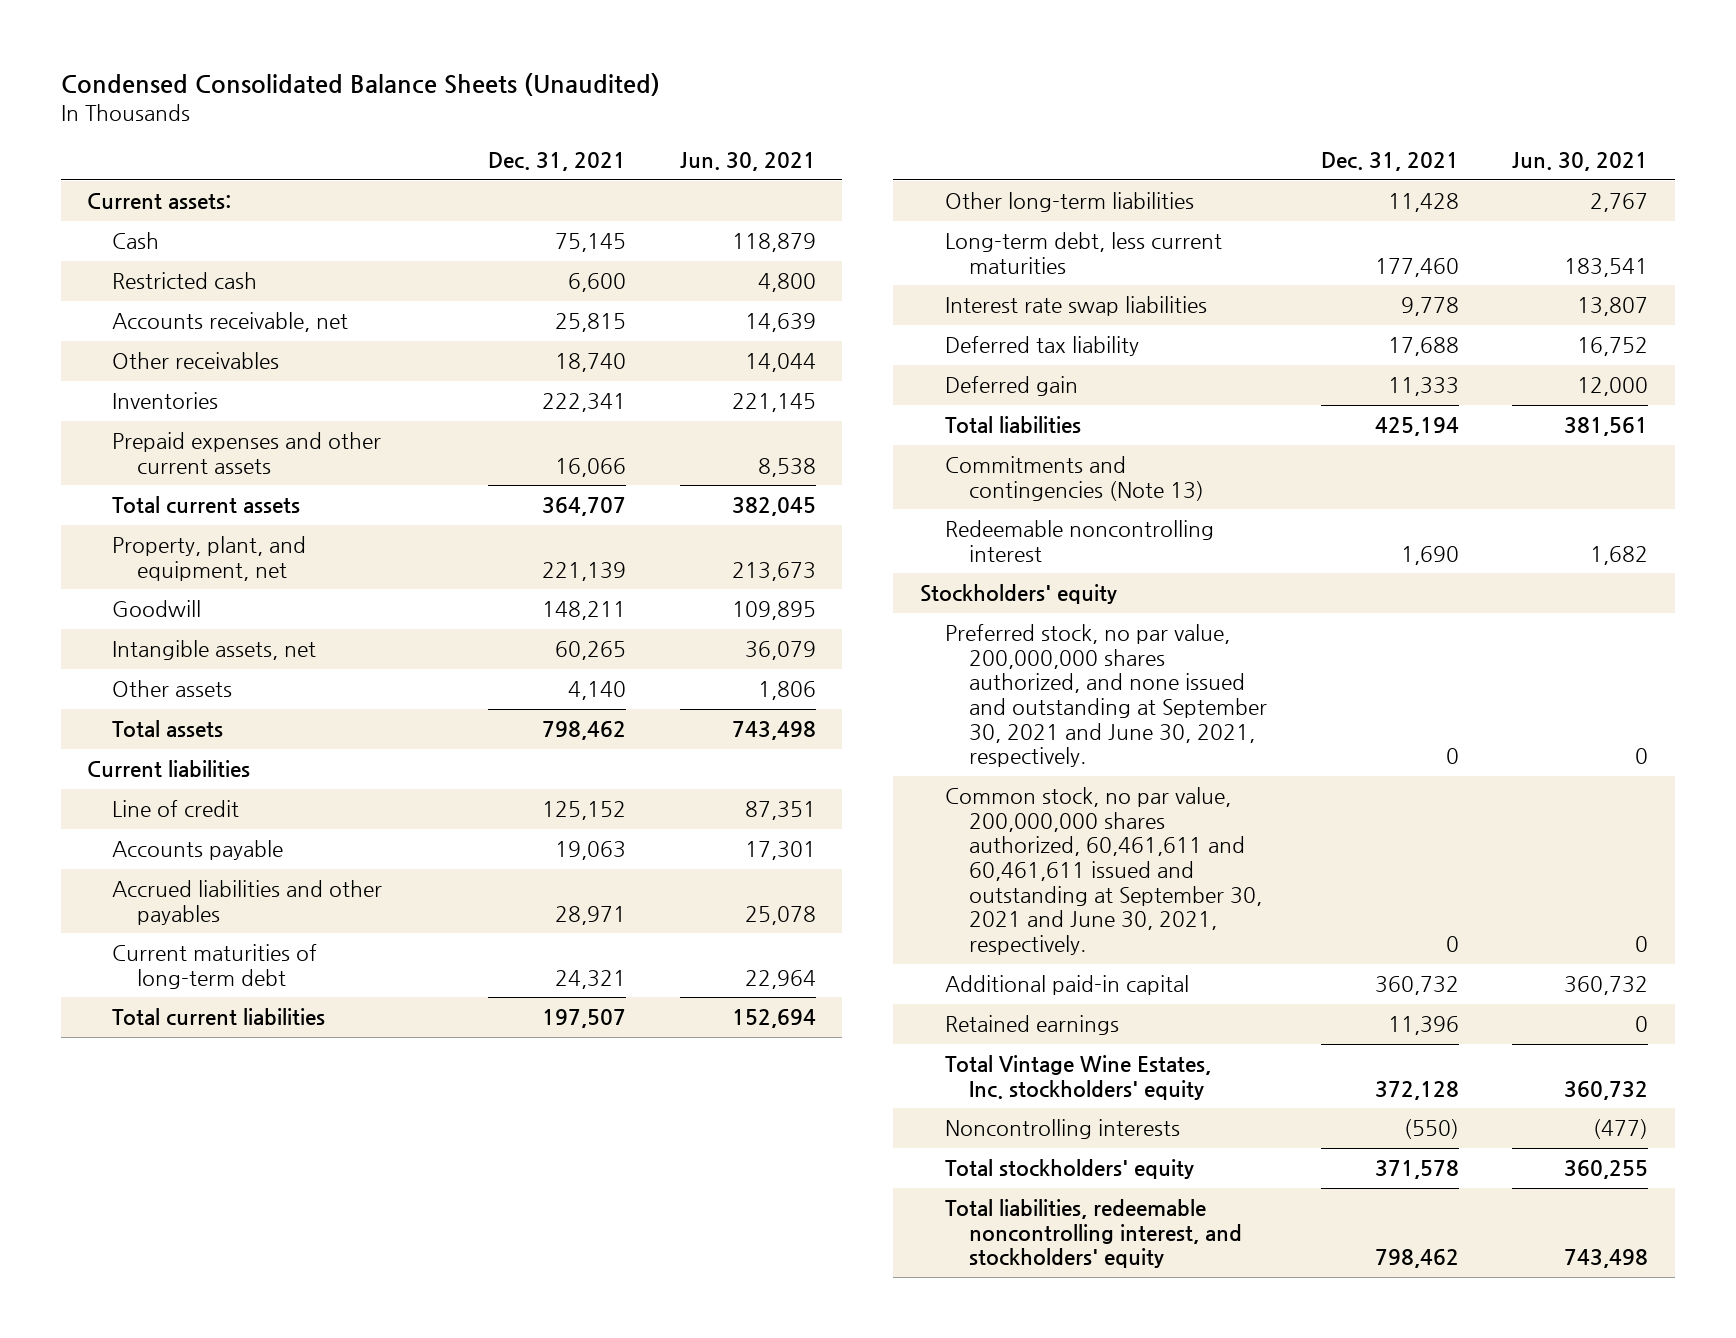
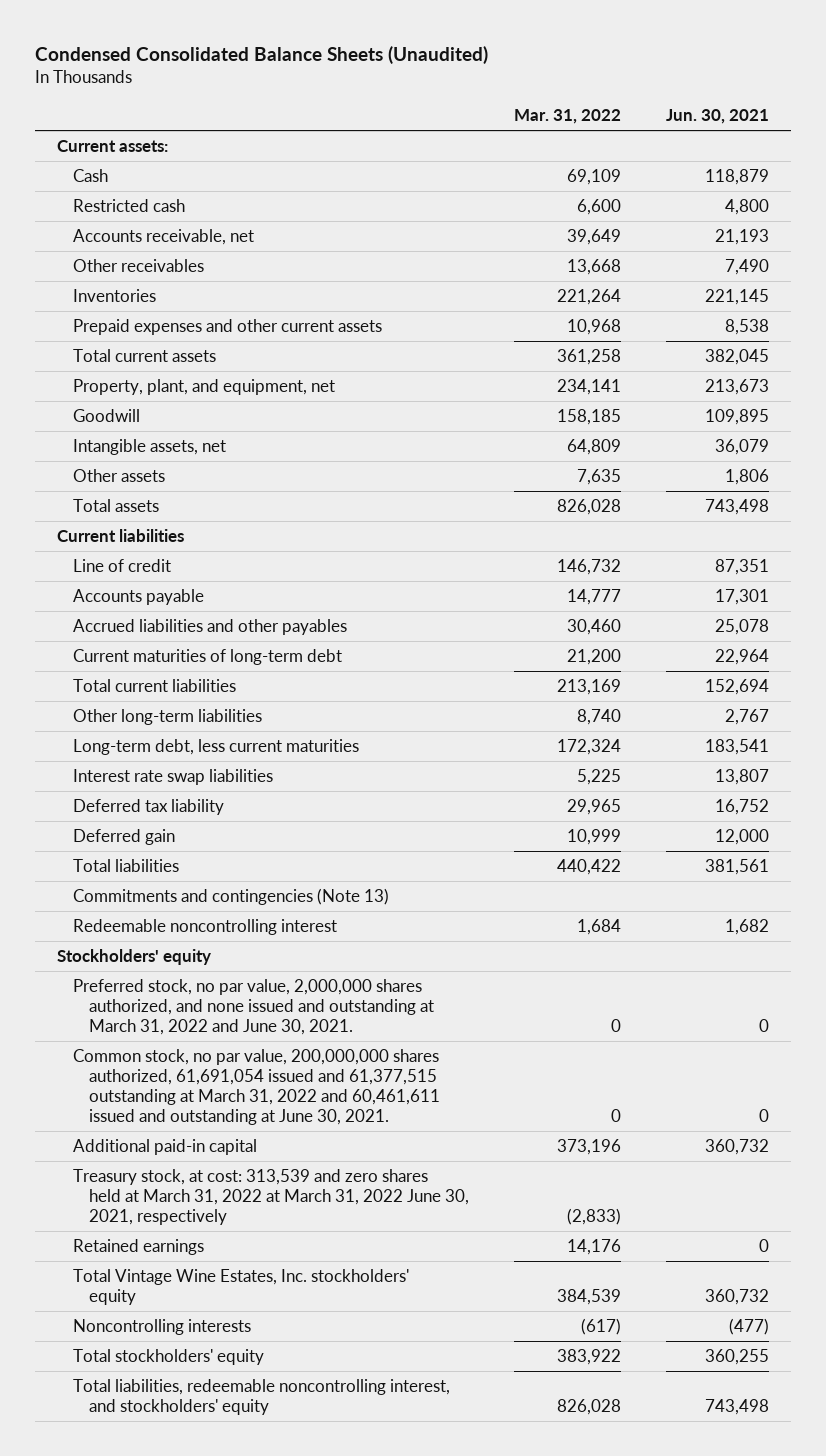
- | Dec. 31, 2021 | Jun. 30, 2021
+ | Mar. 31, 2022 | Jun. 30, 2021
- Accounts receivable, net | 25,815 | 14,639
- Other receivables | 18,740 | 14,044
+ Accounts receivable, net | 39,649 | 21,193
+ Other receivables | 13,668 | 7,490
- Preferred stock, no par value, 200,000,000 shares authorized, and none issued and outstanding at September 30, 2021 and June 30, 2021, respectively. | 0 | 0
- Common stock, no par value, 200,000,000 shares authorized, 60,461,611 and 60,461,611 issued and outstanding at September 30, 2021 and June 30, 2021, respectively. | 0 | 0
+ Preferred stock, no par value, 2,000,000 shares authorized, and none issued and outstanding at March 31, 2022 and June 30, 2021. | 0 | 0
+ Common stock, no par value, 200,000,000 shares authorized, 61,691,054 issued and 61,377,515 outstanding at March 31, 2022 and 60,461,611 issued and outstanding at June 30, 2021. | 0 | 0
+ Treasury stock, at cost: 313,539 and zero shares held at March 31, 2022 at March 31, 2022 June 30, 2021, respectively | (2,833) |

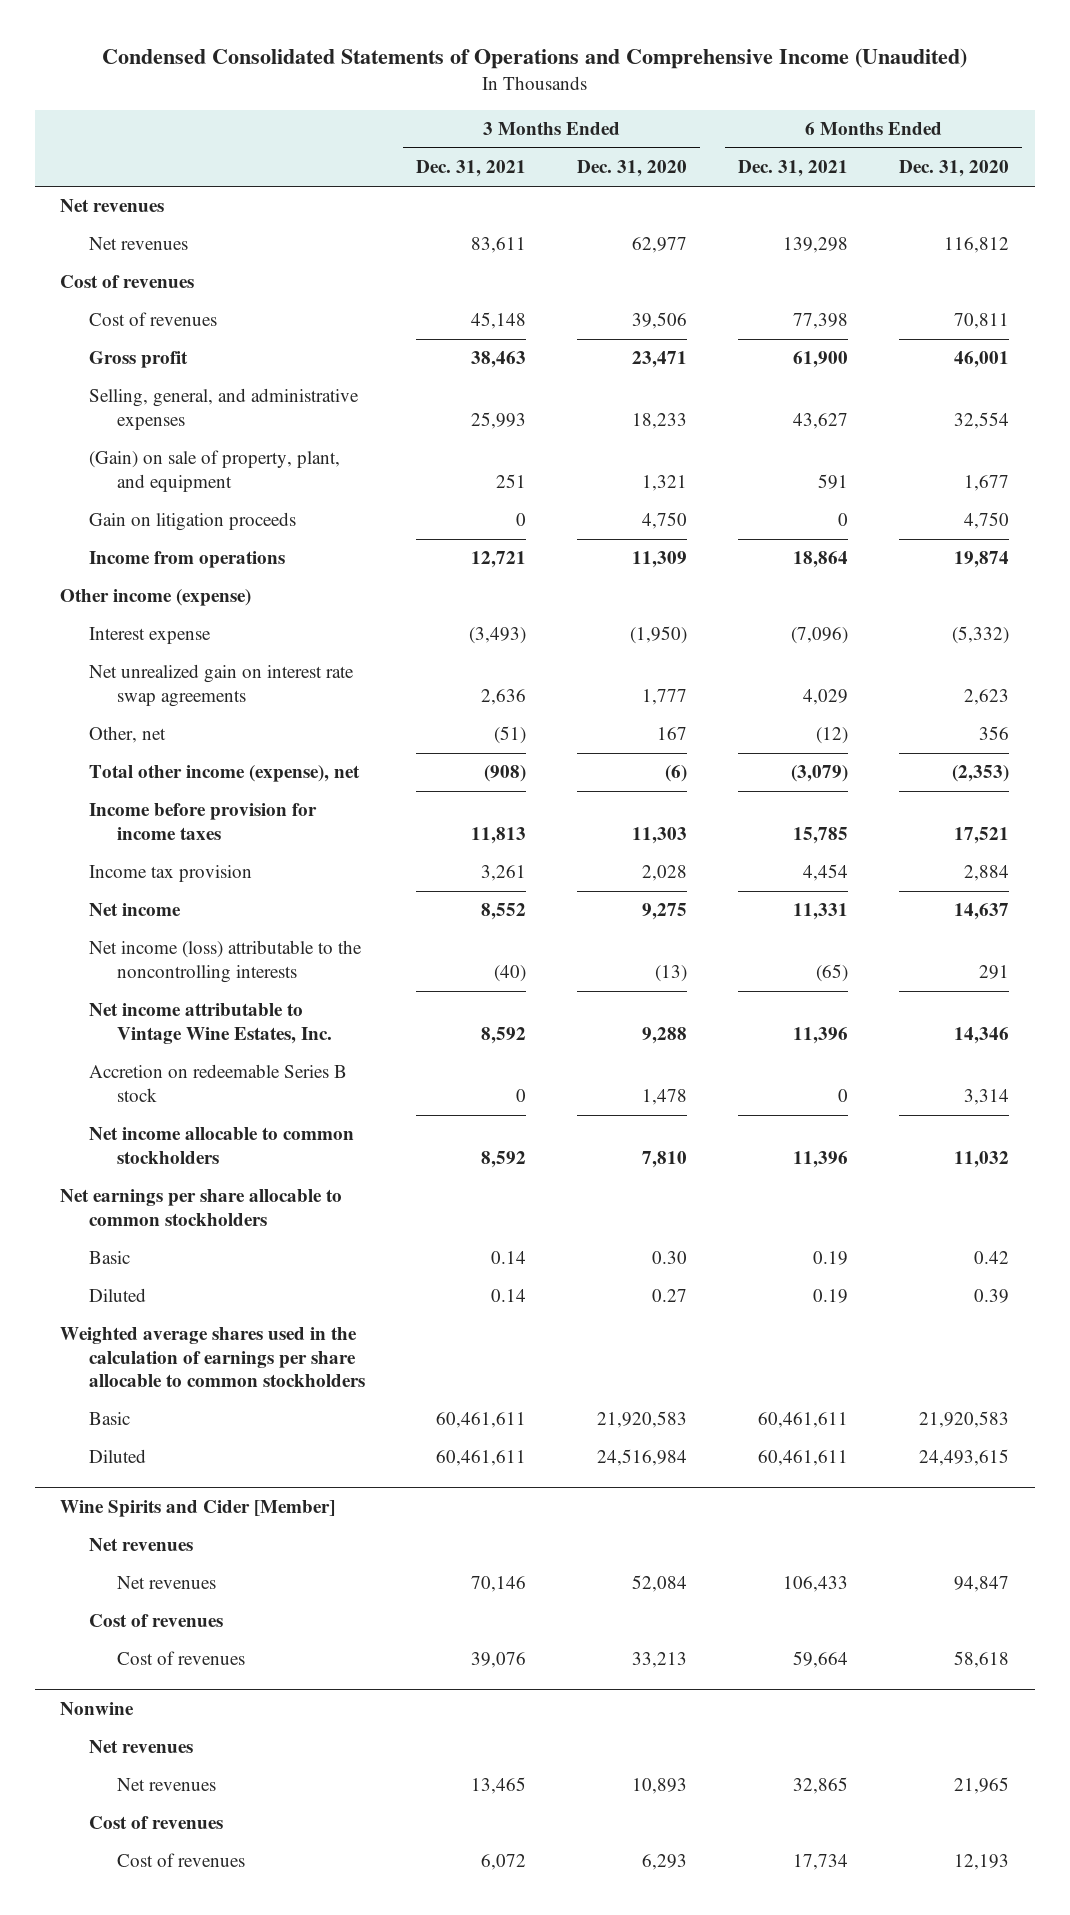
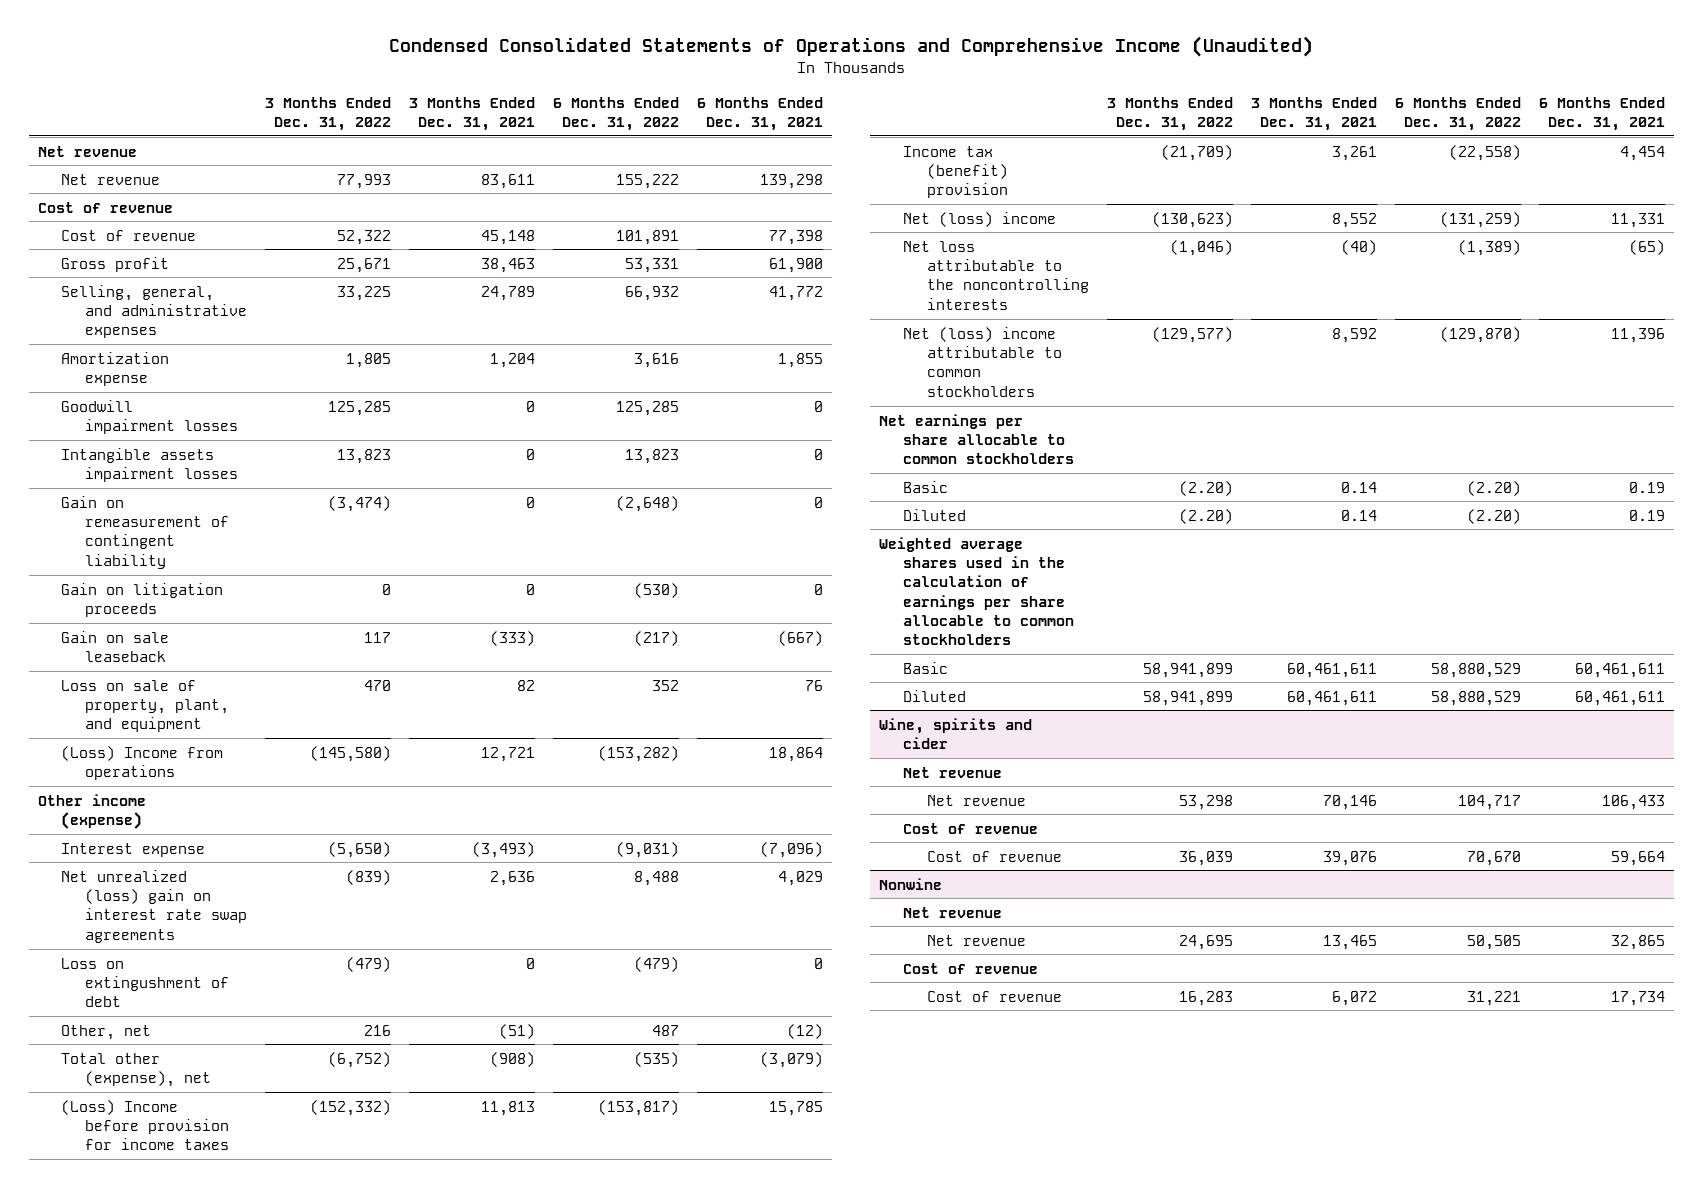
- | 3 Months Ended Dec. 31, 2021 | 3 Months Ended Dec. 31, 2020 | 6 Months Ended Dec. 31, 2021 | 6 Months Ended Dec. 31, 2020
+ | 3 Months Ended Dec. 31, 2022 | 3 Months Ended Dec. 31, 2021 | 6 Months Ended Dec. 31, 2022 | 6 Months Ended Dec. 31, 2021
- Net revenues
- Net revenues | 83,611 | 62,977 | 139,298 | 116,812
- Cost of revenues
- Cost of revenues | 45,148 | 39,506 | 77,398 | 70,811
+ Net revenue
+ Net revenue | 77,993 | 83,611 | 155,222 | 139,298
+ Cost of revenue
+ Cost of revenue | 52,322 | 45,148 | 101,891 | 77,398
- Selling, general, and administrative expenses | 25,993 | 18,233 | 43,627 | 32,554
- (Gain) on sale of property, plant, and equipment | 251 | 1,321 | 591 | 1,677
+ Selling, general, and administrative expenses | 33,225 | 24,789 | 66,932 | 41,772
+ Amortization expense | 1,805 | 1,204 | 3,616 | 1,855
+ Goodwill impairment losses | 125,285 | 0 | 125,285 | 0
+ Intangible assets impairment losses | 13,823 | 0 | 13,823 | 0
+ Gain on remeasurement of contingent liability | (3,474) | 0 | (2,648) | 0
- Income from operations | 12,721 | 11,309 | 18,864 | 19,874
+ Gain on sale leaseback | 117 | (333) | (217) | (667)
+ Loss on sale of property, plant, and equipment | 470 | 82 | 352 | 76
+ (Loss) Income from operations | (145,580) | 12,721 | (153,282) | 18,864
- Net unrealized gain on interest rate swap agreements | 2,636 | 1,777 | 4,029 | 2,623
+ Net unrealized (loss) gain on interest rate swap agreements | (839) | 2,636 | 8,488 | 4,029
+ Loss on extingushment of debt | (479) | 0 | (479) | 0
- Total other income (expense), net | (908) | (6) | (3,079) | (2,353)
- Income before provision for income taxes | 11,813 | 11,303 | 15,785 | 17,521
- Income tax provision | 3,261 | 2,028 | 4,454 | 2,884
- Net income | 8,552 | 9,275 | 11,331 | 14,637
- Net income (loss) attributable to the noncontrolling interests | (40) | (13) | (65) | 291
- Net income attributable to Vintage Wine Estates, Inc. | 8,592 | 9,288 | 11,396 | 14,346
- Accretion on redeemable Series B stock | 0 | 1,478 | 0 | 3,314
- Net income allocable to common stockholders | 8,592 | 7,810 | 11,396 | 11,032
+ Total other (expense), net | (6,752) | (908) | (535) | (3,079)
+ (Loss) Income before provision for income taxes | (152,332) | 11,813 | (153,817) | 15,785
+ Income tax (benefit) provision | (21,709) | 3,261 | (22,558) | 4,454
+ Net (loss) income | (130,623) | 8,552 | (131,259) | 11,331
+ Net loss attributable to the noncontrolling interests | (1,046) | (40) | (1,389) | (65)
+ Net (loss) income attributable to common stockholders | (129,577) | 8,592 | (129,870) | 11,396
- Wine Spirits and Cider [Member]
- Net revenues
- Net revenues | 70,146 | 52,084 | 106,433 | 94,847
- Cost of revenues
- Cost of revenues | 39,076 | 33,213 | 59,664 | 58,618
+ Wine, spirits and cider
+ Net revenue
+ Net revenue | 53,298 | 70,146 | 104,717 | 106,433
+ Cost of revenue
+ Cost of revenue | 36,039 | 39,076 | 70,670 | 59,664
@ Nonwine
- Net revenues
- Net revenues | 13,465 | 10,893 | 32,865 | 21,965
- Cost of revenues
- Cost of revenues | 6,072 | 6,293 | 17,734 | 12,193
+ Net revenue
+ Net revenue | 24,695 | 13,465 | 50,505 | 32,865
+ Cost of revenue
+ Cost of revenue | 16,283 | 6,072 | 31,221 | 17,734

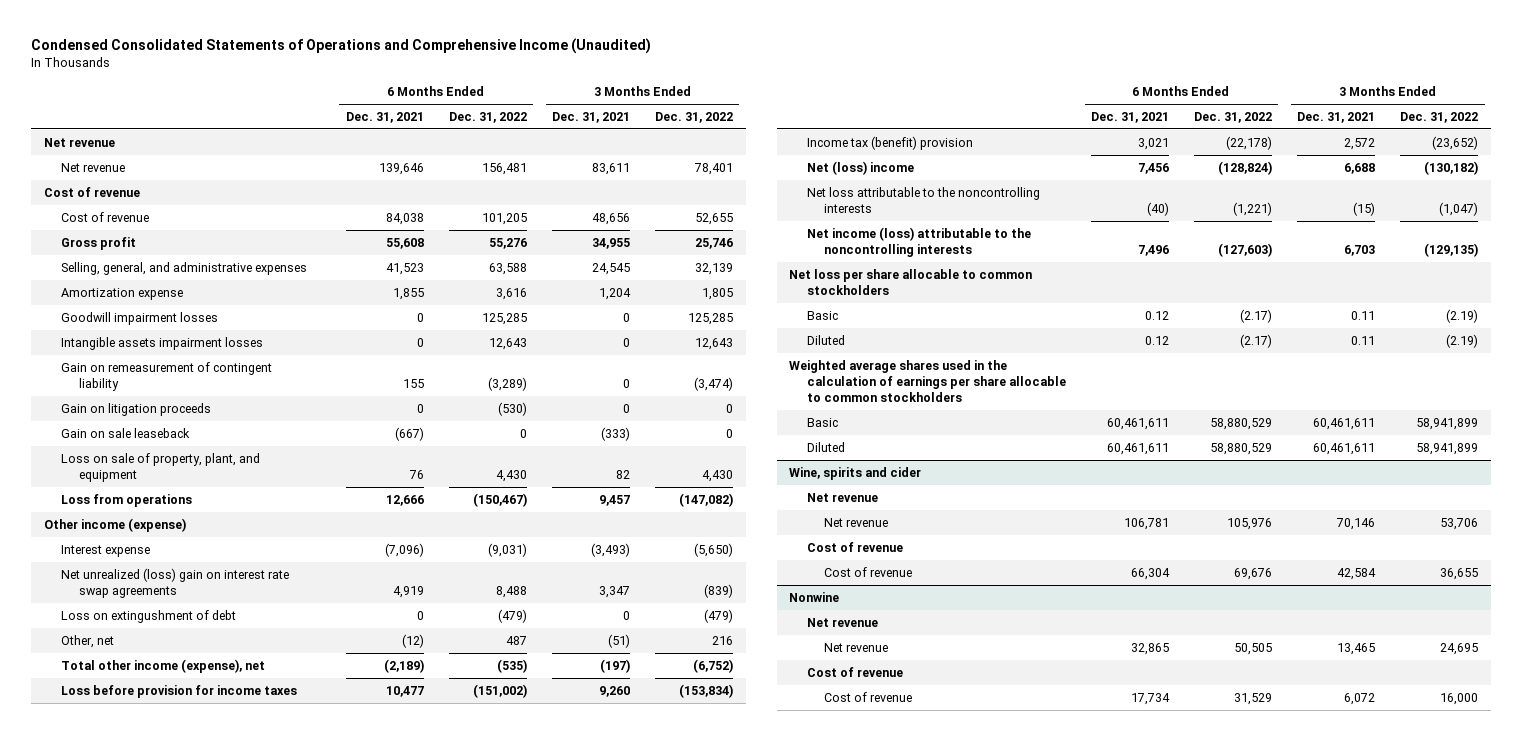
- | 3 Months Ended Dec. 31, 2022 | 3 Months Ended Dec. 31, 2021 | 6 Months Ended Dec. 31, 2022 | 6 Months Ended Dec. 31, 2021
+ | 6 Months Ended Dec. 31, 2021 | 6 Months Ended Dec. 31, 2022 | 3 Months Ended Dec. 31, 2021 | 3 Months Ended Dec. 31, 2022
- Net revenue | 77,993 | 83,611 | 155,222 | 139,298
+ Net revenue | 139,646 | 156,481 | 83,611 | 78,401
- Cost of revenue | 52,322 | 45,148 | 101,891 | 77,398
- Gross profit | 25,671 | 38,463 | 53,331 | 61,900
- Selling, general, and administrative expenses | 33,225 | 24,789 | 66,932 | 41,772
+ Cost of revenue | 84,038 | 101,205 | 48,656 | 52,655
+ Gross profit | 55,608 | 55,276 | 34,955 | 25,746
+ Selling, general, and administrative expenses | 41,523 | 63,588 | 24,545 | 32,139
- Intangible assets impairment losses | 13,823 | 0 | 13,823 | 0
- Gain on remeasurement of contingent liability | (3,474) | 0 | (2,648) | 0
+ Intangible assets impairment losses | 0 | 12,643 | 0 | 12,643
+ Gain on remeasurement of contingent liability | 155 | (3,289) | 0 | (3,474)
- Gain on sale leaseback | 117 | (333) | (217) | (667)
- Loss on sale of property, plant, and equipment | 470 | 82 | 352 | 76
- (Loss) Income from operations | (145,580) | 12,721 | (153,282) | 18,864
+ Gain on sale leaseback | (667) | 0 | (333) | 0
+ Loss on sale of property, plant, and equipment | 76 | 4,430 | 82 | 4,430
+ Loss from operations | 12,666 | (150,467) | 9,457 | (147,082)
- Net unrealized (loss) gain on interest rate swap agreements | (839) | 2,636 | 8,488 | 4,029
+ Net unrealized (loss) gain on interest rate swap agreements | 4,919 | 8,488 | 3,347 | (839)
- Total other (expense), net | (6,752) | (908) | (535) | (3,079)
- (Loss) Income before provision for income taxes | (152,332) | 11,813 | (153,817) | 15,785
- Income tax (benefit) provision | (21,709) | 3,261 | (22,558) | 4,454
- Net (loss) income | (130,623) | 8,552 | (131,259) | 11,331
- Net loss attributable to the noncontrolling interests | (1,046) | (40) | (1,389) | (65)
- Net (loss) income attributable to common stockholders | (129,577) | 8,592 | (129,870) | 11,396
- Net earnings per share allocable to common stockholders
- Basic | (2.20) | 0.14 | (2.20) | 0.19
- Diluted | (2.20) | 0.14 | (2.20) | 0.19
+ Total other income (expense), net | (2,189) | (535) | (197) | (6,752)
+ Loss before provision for income taxes | 10,477 | (151,002) | 9,260 | (153,834)
+ Income tax (benefit) provision | 3,021 | (22,178) | 2,572 | (23,652)
+ Net (loss) income | 7,456 | (128,824) | 6,688 | (130,182)
+ Net loss attributable to the noncontrolling interests | (40) | (1,221) | (15) | (1,047)
+ Net income (loss) attributable to the noncontrolling interests | 7,496 | (127,603) | 6,703 | (129,135)
+ Net loss per share allocable to common stockholders
+ Basic | 0.12 | (2.17) | 0.11 | (2.19)
+ Diluted | 0.12 | (2.17) | 0.11 | (2.19)
@ Wine, spirits and cider
- Net revenue | 53,298 | 70,146 | 104,717 | 106,433
+ Net revenue | 106,781 | 105,976 | 70,146 | 53,706
- Cost of revenue | 36,039 | 39,076 | 70,670 | 59,664
+ Cost of revenue | 66,304 | 69,676 | 42,584 | 36,655
@ Nonwine
- Cost of revenue | 16,283 | 6,072 | 31,221 | 17,734
+ Cost of revenue | 17,734 | 31,529 | 6,072 | 16,000

